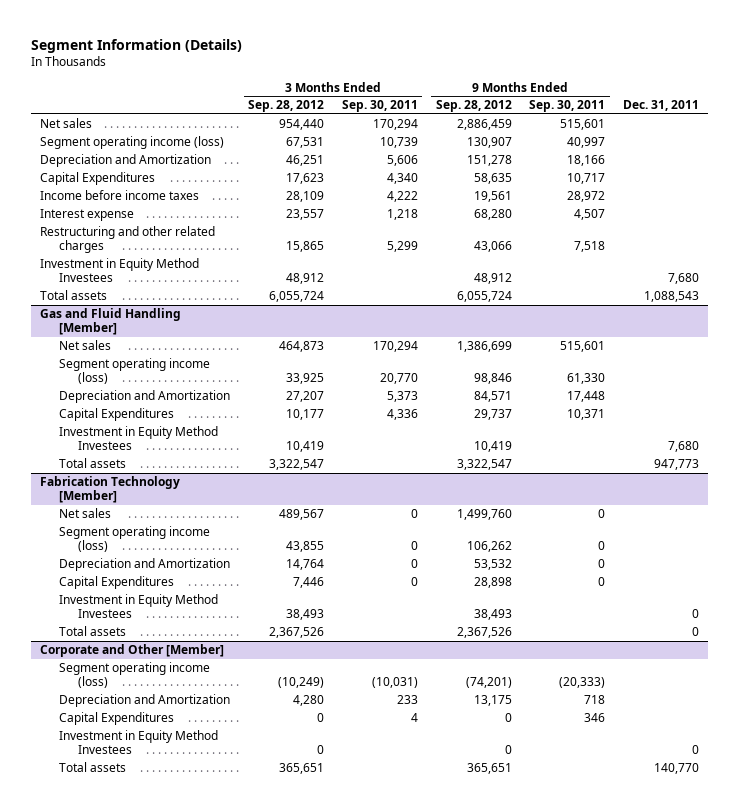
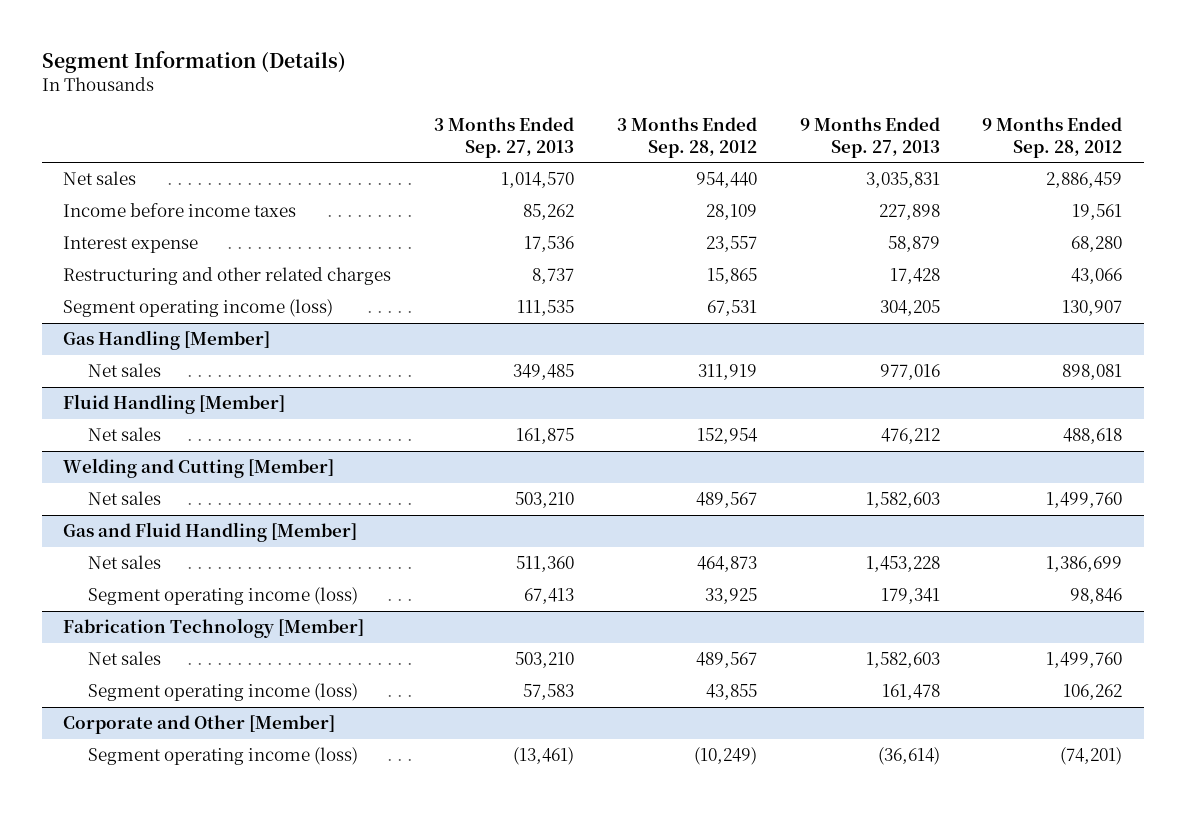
- | 3 Months Ended Sep. 28, 2012 | 3 Months Ended Sep. 30, 2011 | 9 Months Ended Sep. 28, 2012 | 9 Months Ended Sep. 30, 2011 | Dec. 31, 2011
+ | 3 Months Ended Sep. 27, 2013 | 3 Months Ended Sep. 28, 2012 | 9 Months Ended Sep. 27, 2013 | 9 Months Ended Sep. 28, 2012
- Depreciation and Amortization | 46,251 | 5,606 | 151,278 | 18,166 |
- Capital Expenditures | 17,623 | 4,340 | 58,635 | 10,717 |
- Investment in Equity Method Investees | 48,912 | | 48,912 | | 7,680
- Total assets | 6,055,724 | | 6,055,724 | | 1,088,543
moved down: Segment operating income (loss) | 111,535 | 67,531 | 304,205 | 130,907
+ Gas Handling [Member]
+ Net sales | 349,485 | 311,919 | 977,016 | 898,081
+ Fluid Handling [Member]
+ Net sales | 161,875 | 152,954 | 476,212 | 488,618
+ Welding and Cutting [Member]
+ Net sales | 503,210 | 489,567 | 1,582,603 | 1,499,760
@ Gas and Fluid Handling [Member]
- Depreciation and Amortization | 27,207 | 5,373 | 84,571 | 17,448 |
- Capital Expenditures | 10,177 | 4,336 | 29,737 | 10,371 |
- Investment in Equity Method Investees | 10,419 | | 10,419 | | 7,680
- Total assets | 3,322,547 | | 3,322,547 | | 947,773
@ Fabrication Technology [Member]
- Depreciation and Amortization | 14,764 | 0 | 53,532 | 0 |
- Capital Expenditures | 7,446 | 0 | 28,898 | 0 |
- Investment in Equity Method Investees | 38,493 | | 38,493 | | 0
- Total assets | 2,367,526 | | 2,367,526 | | 0
@ Corporate and Other [Member]
- Depreciation and Amortization | 4,280 | 233 | 13,175 | 718 |
- Capital Expenditures | 0 | 4 | 0 | 346 |
- Investment in Equity Method Investees | 0 | | 0 | | 0
- Total assets | 365,651 | | 365,651 | | 140,770

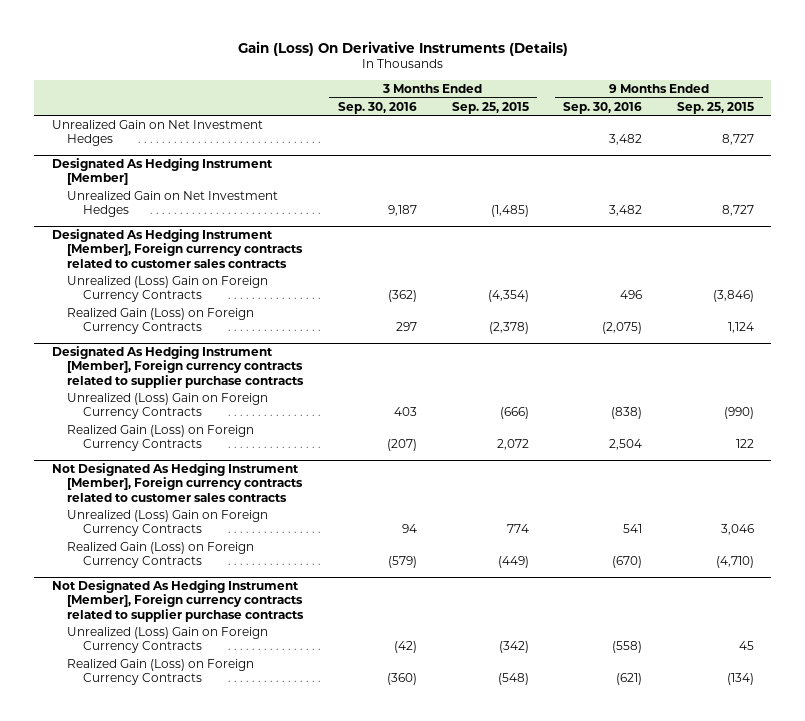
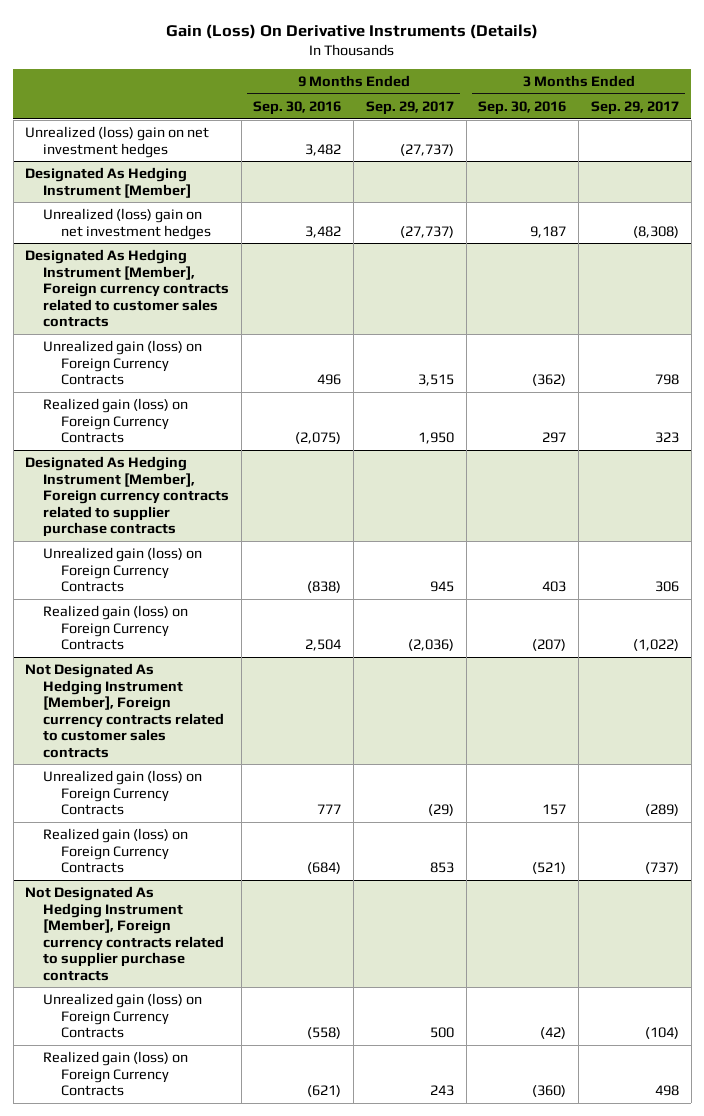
- | 3 Months Ended Sep. 30, 2016 | 3 Months Ended Sep. 25, 2015 | 9 Months Ended Sep. 30, 2016 | 9 Months Ended Sep. 25, 2015
+ | 9 Months Ended Sep. 30, 2016 | 9 Months Ended Sep. 29, 2017 | 3 Months Ended Sep. 30, 2016 | 3 Months Ended Sep. 29, 2017
- Unrealized Gain on Net Investment Hedges | | | 3,482 | 8,727
+ Unrealized (loss) gain on net investment hedges | 3,482 | (27,737) | |
@ Designated As Hedging Instrument [Member]
- Unrealized Gain on Net Investment Hedges | 9,187 | (1,485) | 3,482 | 8,727
+ Unrealized (loss) gain on net investment hedges | 3,482 | (27,737) | 9,187 | (8,308)
@ Designated As Hedging Instrument [Member], Foreign currency contracts related to customer sales contracts
- Unrealized (Loss) Gain on Foreign Currency Contracts | (362) | (4,354) | 496 | (3,846)
- Realized Gain (Loss) on Foreign Currency Contracts | 297 | (2,378) | (2,075) | 1,124
+ Unrealized gain (loss) on Foreign Currency Contracts | 496 | 3,515 | (362) | 798
+ Realized gain (loss) on Foreign Currency Contracts | (2,075) | 1,950 | 297 | 323
@ Designated As Hedging Instrument [Member], Foreign currency contracts related to supplier purchase contracts
- Unrealized (Loss) Gain on Foreign Currency Contracts | 403 | (666) | (838) | (990)
- Realized Gain (Loss) on Foreign Currency Contracts | (207) | 2,072 | 2,504 | 122
+ Unrealized gain (loss) on Foreign Currency Contracts | (838) | 945 | 403 | 306
+ Realized gain (loss) on Foreign Currency Contracts | 2,504 | (2,036) | (207) | (1,022)
@ Not Designated As Hedging Instrument [Member], Foreign currency contracts related to customer sales contracts
- Unrealized (Loss) Gain on Foreign Currency Contracts | 94 | 774 | 541 | 3,046
- Realized Gain (Loss) on Foreign Currency Contracts | (579) | (449) | (670) | (4,710)
+ Unrealized gain (loss) on Foreign Currency Contracts | 777 | (29) | 157 | (289)
+ Realized gain (loss) on Foreign Currency Contracts | (684) | 853 | (521) | (737)
@ Not Designated As Hedging Instrument [Member], Foreign currency contracts related to supplier purchase contracts
- Unrealized (Loss) Gain on Foreign Currency Contracts | (42) | (342) | (558) | 45
- Realized Gain (Loss) on Foreign Currency Contracts | (360) | (548) | (621) | (134)
+ Unrealized gain (loss) on Foreign Currency Contracts | (558) | 500 | (42) | (104)
+ Realized gain (loss) on Foreign Currency Contracts | (621) | 243 | (360) | 498

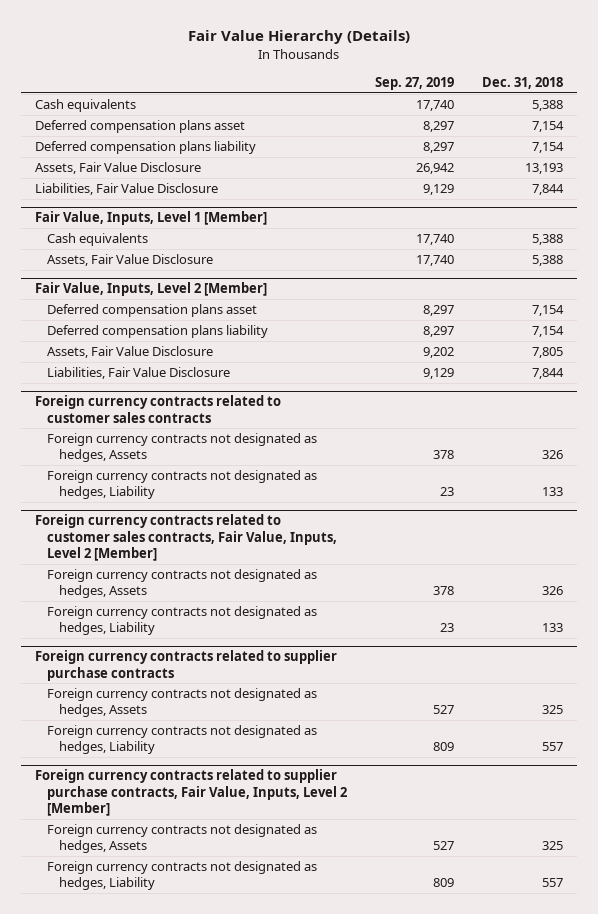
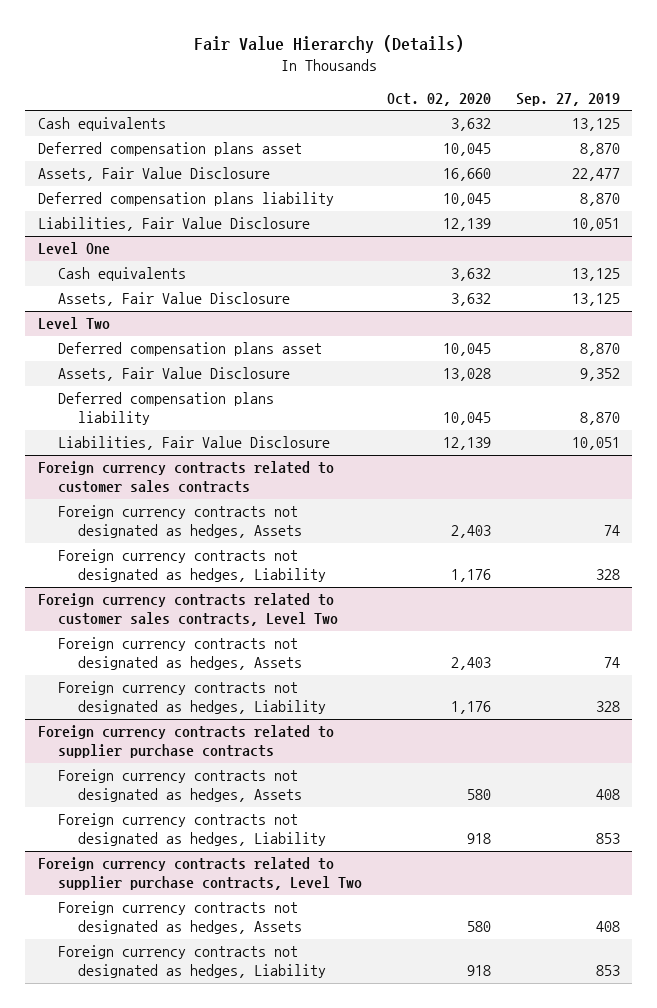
- | Sep. 27, 2019 | Dec. 31, 2018
+ | Oct. 02, 2020 | Sep. 27, 2019
- Cash equivalents | 17,740 | 5,388
- Deferred compensation plans asset | 8,297 | 7,154
- Deferred compensation plans liability | 8,297 | 7,154
- Assets, Fair Value Disclosure | 26,942 | 13,193
- Liabilities, Fair Value Disclosure | 9,129 | 7,844
- Fair Value, Inputs, Level 1 [Member]
- Cash equivalents | 17,740 | 5,388
- Assets, Fair Value Disclosure | 17,740 | 5,388
- Fair Value, Inputs, Level 2 [Member]
- Deferred compensation plans asset | 8,297 | 7,154
- Deferred compensation plans liability | 8,297 | 7,154
- Assets, Fair Value Disclosure | 9,202 | 7,805
- Liabilities, Fair Value Disclosure | 9,129 | 7,844
+ Cash equivalents | 3,632 | 13,125
+ Deferred compensation plans asset | 10,045 | 8,870
+ Assets, Fair Value Disclosure | 16,660 | 22,477
+ Deferred compensation plans liability | 10,045 | 8,870
+ Liabilities, Fair Value Disclosure | 12,139 | 10,051
+ Level One
+ Cash equivalents | 3,632 | 13,125
+ Assets, Fair Value Disclosure | 3,632 | 13,125
+ Level Two
+ Deferred compensation plans asset | 10,045 | 8,870
+ Assets, Fair Value Disclosure | 13,028 | 9,352
+ Deferred compensation plans liability | 10,045 | 8,870
+ Liabilities, Fair Value Disclosure | 12,139 | 10,051
@ Foreign currency contracts related to customer sales contracts
- Foreign currency contracts not designated as hedges, Assets | 378 | 326
- Foreign currency contracts not designated as hedges, Liability | 23 | 133
- Foreign currency contracts related to customer sales contracts, Fair Value, Inputs, Level 2 [Member]
- Foreign currency contracts not designated as hedges, Assets | 378 | 326
- Foreign currency contracts not designated as hedges, Liability | 23 | 133
@ Foreign currency contracts related to customer sales contracts
+ Foreign currency contracts not designated as hedges, Assets | 2,403 | 74
+ Foreign currency contracts not designated as hedges, Liability | 1,176 | 328
+ Foreign currency contracts related to customer sales contracts, Level Two
+ Foreign currency contracts not designated as hedges, Assets | 2,403 | 74
+ Foreign currency contracts not designated as hedges, Liability | 1,176 | 328
@ Foreign currency contracts related to supplier purchase contracts
- Foreign currency contracts not designated as hedges, Assets | 527 | 325
- Foreign currency contracts not designated as hedges, Liability | 809 | 557
- Foreign currency contracts related to supplier purchase contracts, Fair Value, Inputs, Level 2 [Member]
- Foreign currency contracts not designated as hedges, Assets | 527 | 325
- Foreign currency contracts not designated as hedges, Liability | 809 | 557
@ Foreign currency contracts related to supplier purchase contracts
+ Foreign currency contracts not designated as hedges, Assets | 580 | 408
+ Foreign currency contracts not designated as hedges, Liability | 918 | 853
+ Foreign currency contracts related to supplier purchase contracts, Level Two
+ Foreign currency contracts not designated as hedges, Assets | 580 | 408
+ Foreign currency contracts not designated as hedges, Liability | 918 | 853

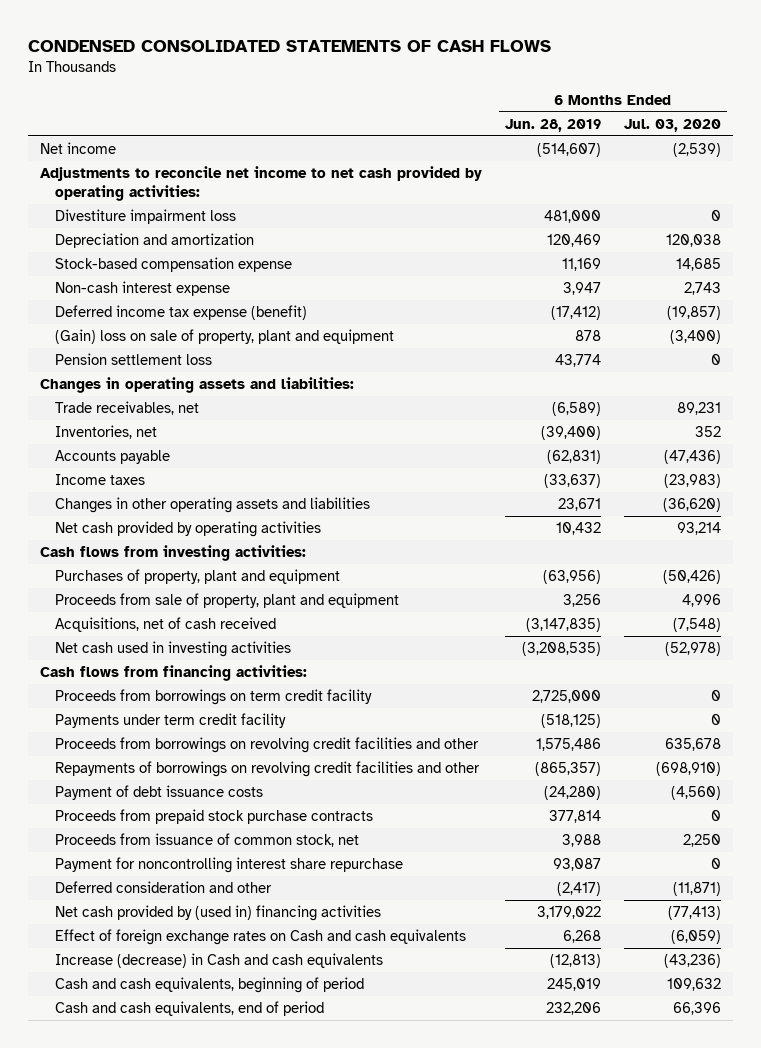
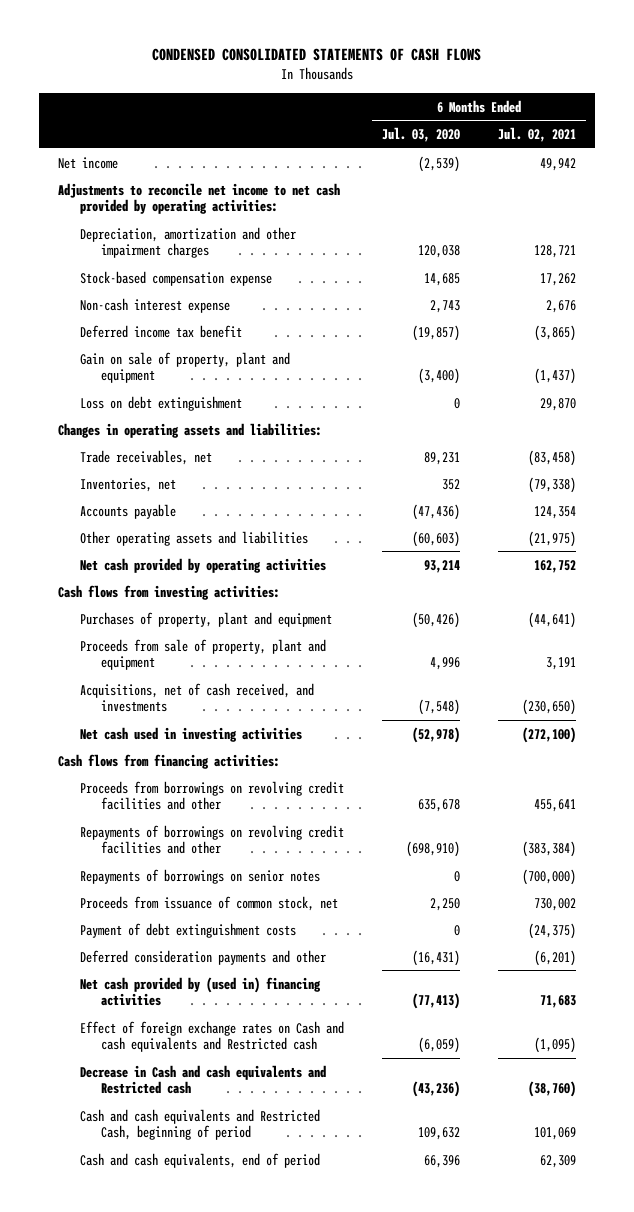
- | 6 Months Ended Jun. 28, 2019 | 6 Months Ended Jul. 03, 2020
+ | 6 Months Ended Jul. 03, 2020 | 6 Months Ended Jul. 02, 2021
- Divestiture impairment loss | 481,000 | 0
- Depreciation and amortization | 120,469 | 120,038
+ Depreciation, amortization and other impairment charges | 120,038 | 128,721
- Deferred income tax expense (benefit) | (17,412) | (19,857)
- (Gain) loss on sale of property, plant and equipment | 878 | (3,400)
- Pension settlement loss | 43,774 | 0
+ Deferred income tax benefit | (19,857) | (3,865)
+ Gain on sale of property, plant and equipment | (3,400) | (1,437)
+ Loss on debt extinguishment | 0 | 29,870
- Income taxes | (33,637) | (23,983)
- Changes in other operating assets and liabilities | 23,671 | (36,620)
+ Other operating assets and liabilities | (60,603) | (21,975)
- Acquisitions, net of cash received | (3,147,835) | (7,548)
+ Acquisitions, net of cash received, and investments | (7,548) | (230,650)
- Proceeds from borrowings on term credit facility | 2,725,000 | 0
- Payments under term credit facility | (518,125) | 0
- Payment of debt issuance costs | (24,280) | (4,560)
- Proceeds from prepaid stock purchase contracts | 377,814 | 0
+ Repayments of borrowings on senior notes | 0 | (700,000)
- Payment for noncontrolling interest share repurchase | 93,087 | 0
- Deferred consideration and other | (2,417) | (11,871)
+ Payment of debt extinguishment costs | 0 | (24,375)
+ Deferred consideration payments and other | (16,431) | (6,201)
- Effect of foreign exchange rates on Cash and cash equivalents | 6,268 | (6,059)
- Increase (decrease) in Cash and cash equivalents | (12,813) | (43,236)
- Cash and cash equivalents, beginning of period | 245,019 | 109,632
+ Effect of foreign exchange rates on Cash and cash equivalents and Restricted cash | (6,059) | (1,095)
+ Decrease in Cash and cash equivalents and Restricted cash | (43,236) | (38,760)
+ Cash and cash equivalents and Restricted Cash, beginning of period | 109,632 | 101,069

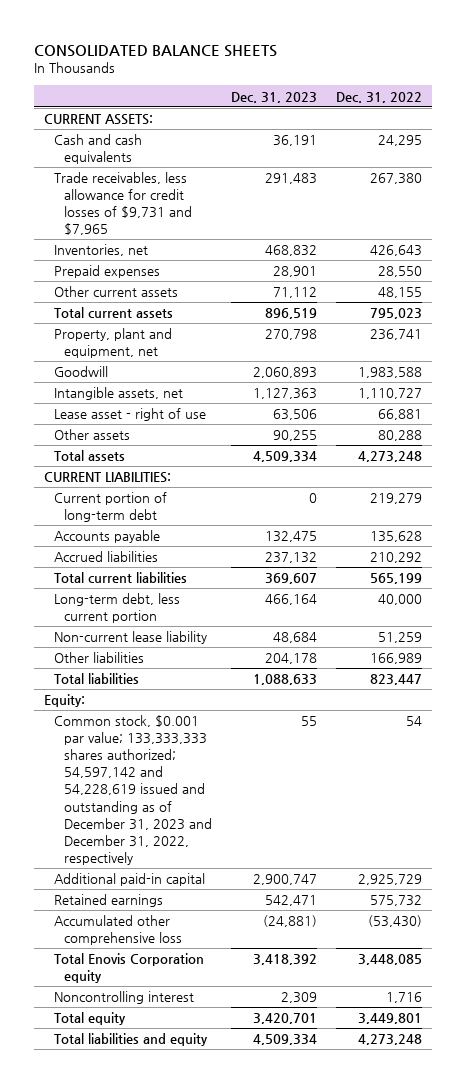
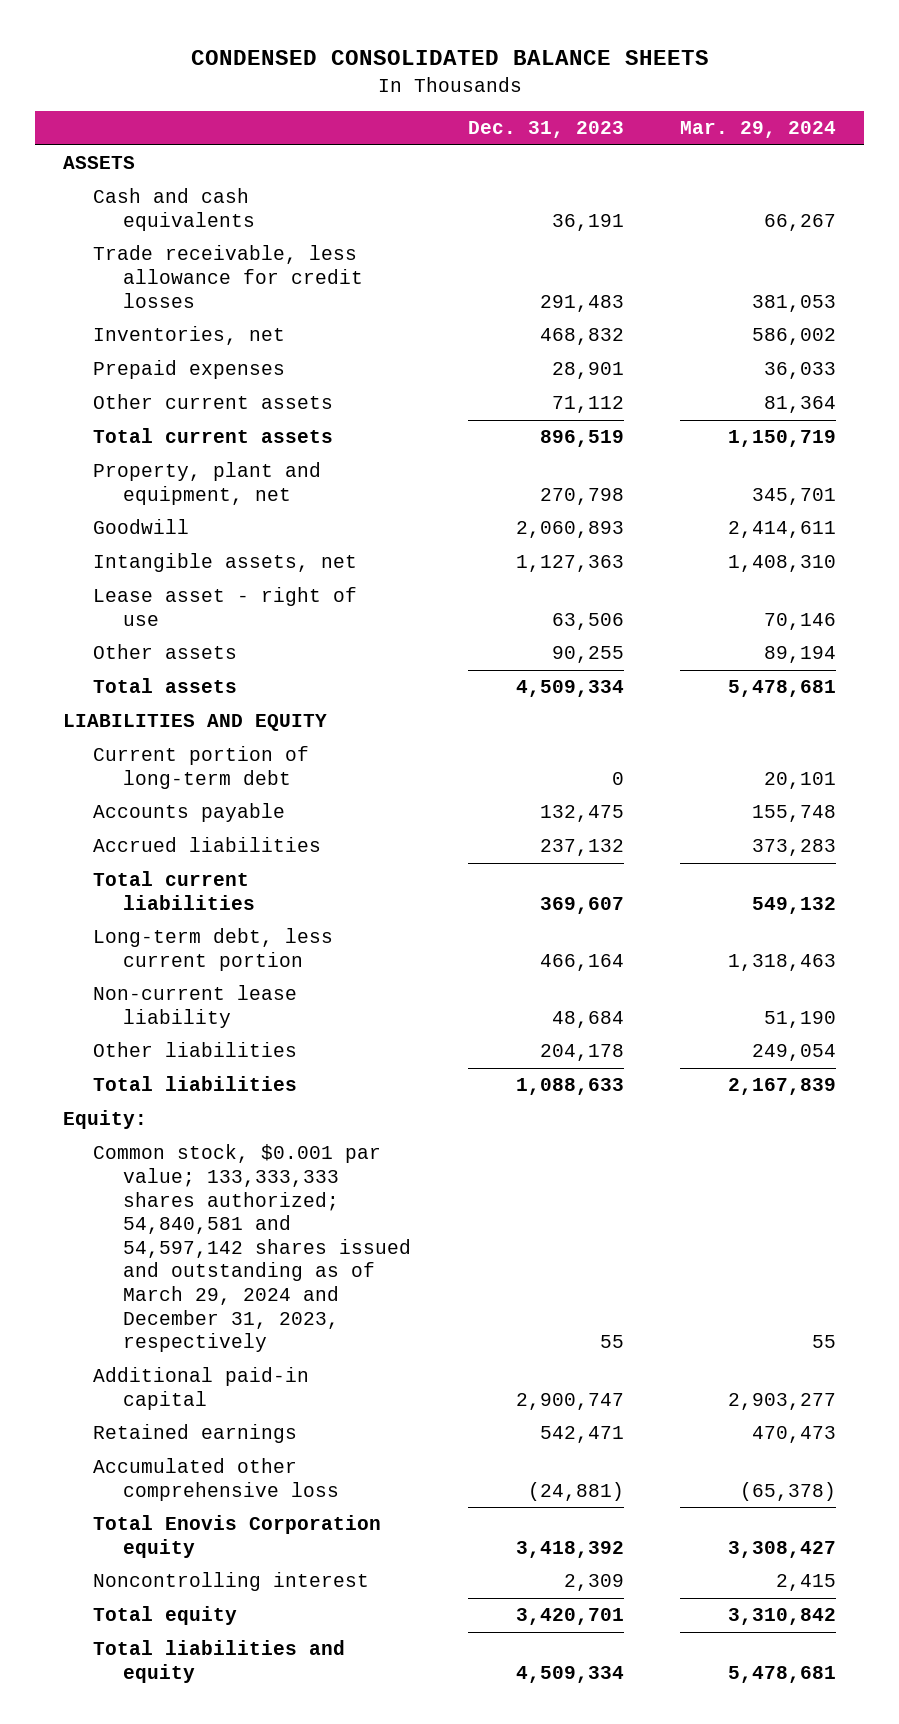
- CONSOLIDATED BALANCE SHEETS
+ CONDENSED CONSOLIDATED BALANCE SHEETS
- | Dec. 31, 2023 | Dec. 31, 2022
+ | Dec. 31, 2023 | Mar. 29, 2024
- CURRENT ASSETS:
+ ASSETS
- Trade receivables, less allowance for credit losses of $9,731 and $7,965 | 291,483 | 267,380
+ Trade receivable, less allowance for credit losses | 291,483 | 381,053
- CURRENT LIABILITIES:
+ LIABILITIES AND EQUITY
- Common stock, $0.001 par value; 133,333,333 shares authorized; 54,597,142 and 54,228,619 issued and outstanding as of December 31, 2023 and December 31, 2022, respectively | 55 | 54
+ Common stock, $0.001 par value; 133,333,333 shares authorized; 54,840,581 and 54,597,142 shares issued and outstanding as of March 29, 2024 and December 31, 2023, respectively | 55 | 55

